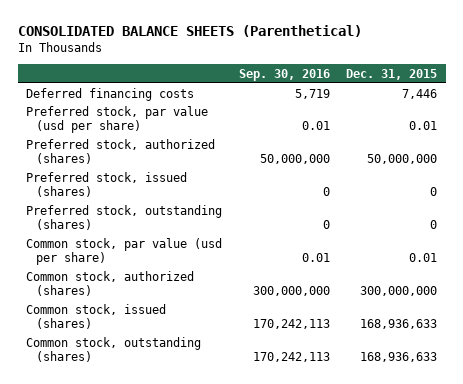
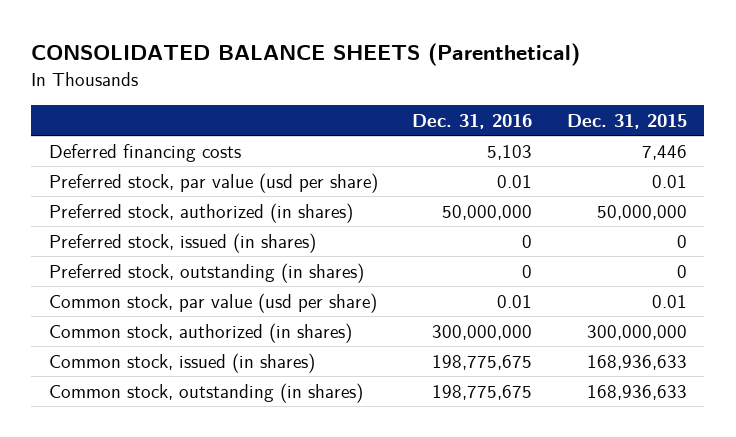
- | Sep. 30, 2016 | Dec. 31, 2015
+ | Dec. 31, 2016 | Dec. 31, 2015
- Preferred stock, authorized (shares) | 50,000,000 | 50,000,000
- Preferred stock, issued (shares) | 0 | 0
- Preferred stock, outstanding (shares) | 0 | 0
+ Preferred stock, authorized (in shares) | 50,000,000 | 50,000,000
+ Preferred stock, issued (in shares) | 0 | 0
+ Preferred stock, outstanding (in shares) | 0 | 0
- Common stock, authorized (shares) | 300,000,000 | 300,000,000
- Common stock, issued (shares) | 170,242,113 | 168,936,633
- Common stock, outstanding (shares) | 170,242,113 | 168,936,633
+ Common stock, authorized (in shares) | 300,000,000 | 300,000,000
+ Common stock, issued (in shares) | 198,775,675 | 168,936,633
+ Common stock, outstanding (in shares) | 198,775,675 | 168,936,633

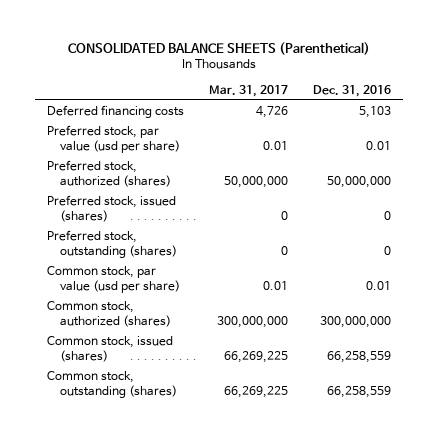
- | Dec. 31, 2016 | Dec. 31, 2015
+ | Mar. 31, 2017 | Dec. 31, 2016
- Preferred stock, authorized (in shares) | 50,000,000 | 50,000,000
- Preferred stock, issued (in shares) | 0 | 0
- Preferred stock, outstanding (in shares) | 0 | 0
+ Preferred stock, authorized (shares) | 50,000,000 | 50,000,000
+ Preferred stock, issued (shares) | 0 | 0
+ Preferred stock, outstanding (shares) | 0 | 0
- Common stock, authorized (in shares) | 300,000,000 | 300,000,000
- Common stock, issued (in shares) | 198,775,675 | 168,936,633
- Common stock, outstanding (in shares) | 198,775,675 | 168,936,633
+ Common stock, authorized (shares) | 300,000,000 | 300,000,000
+ Common stock, issued (shares) | 66,269,225 | 66,258,559
+ Common stock, outstanding (shares) | 66,269,225 | 66,258,559

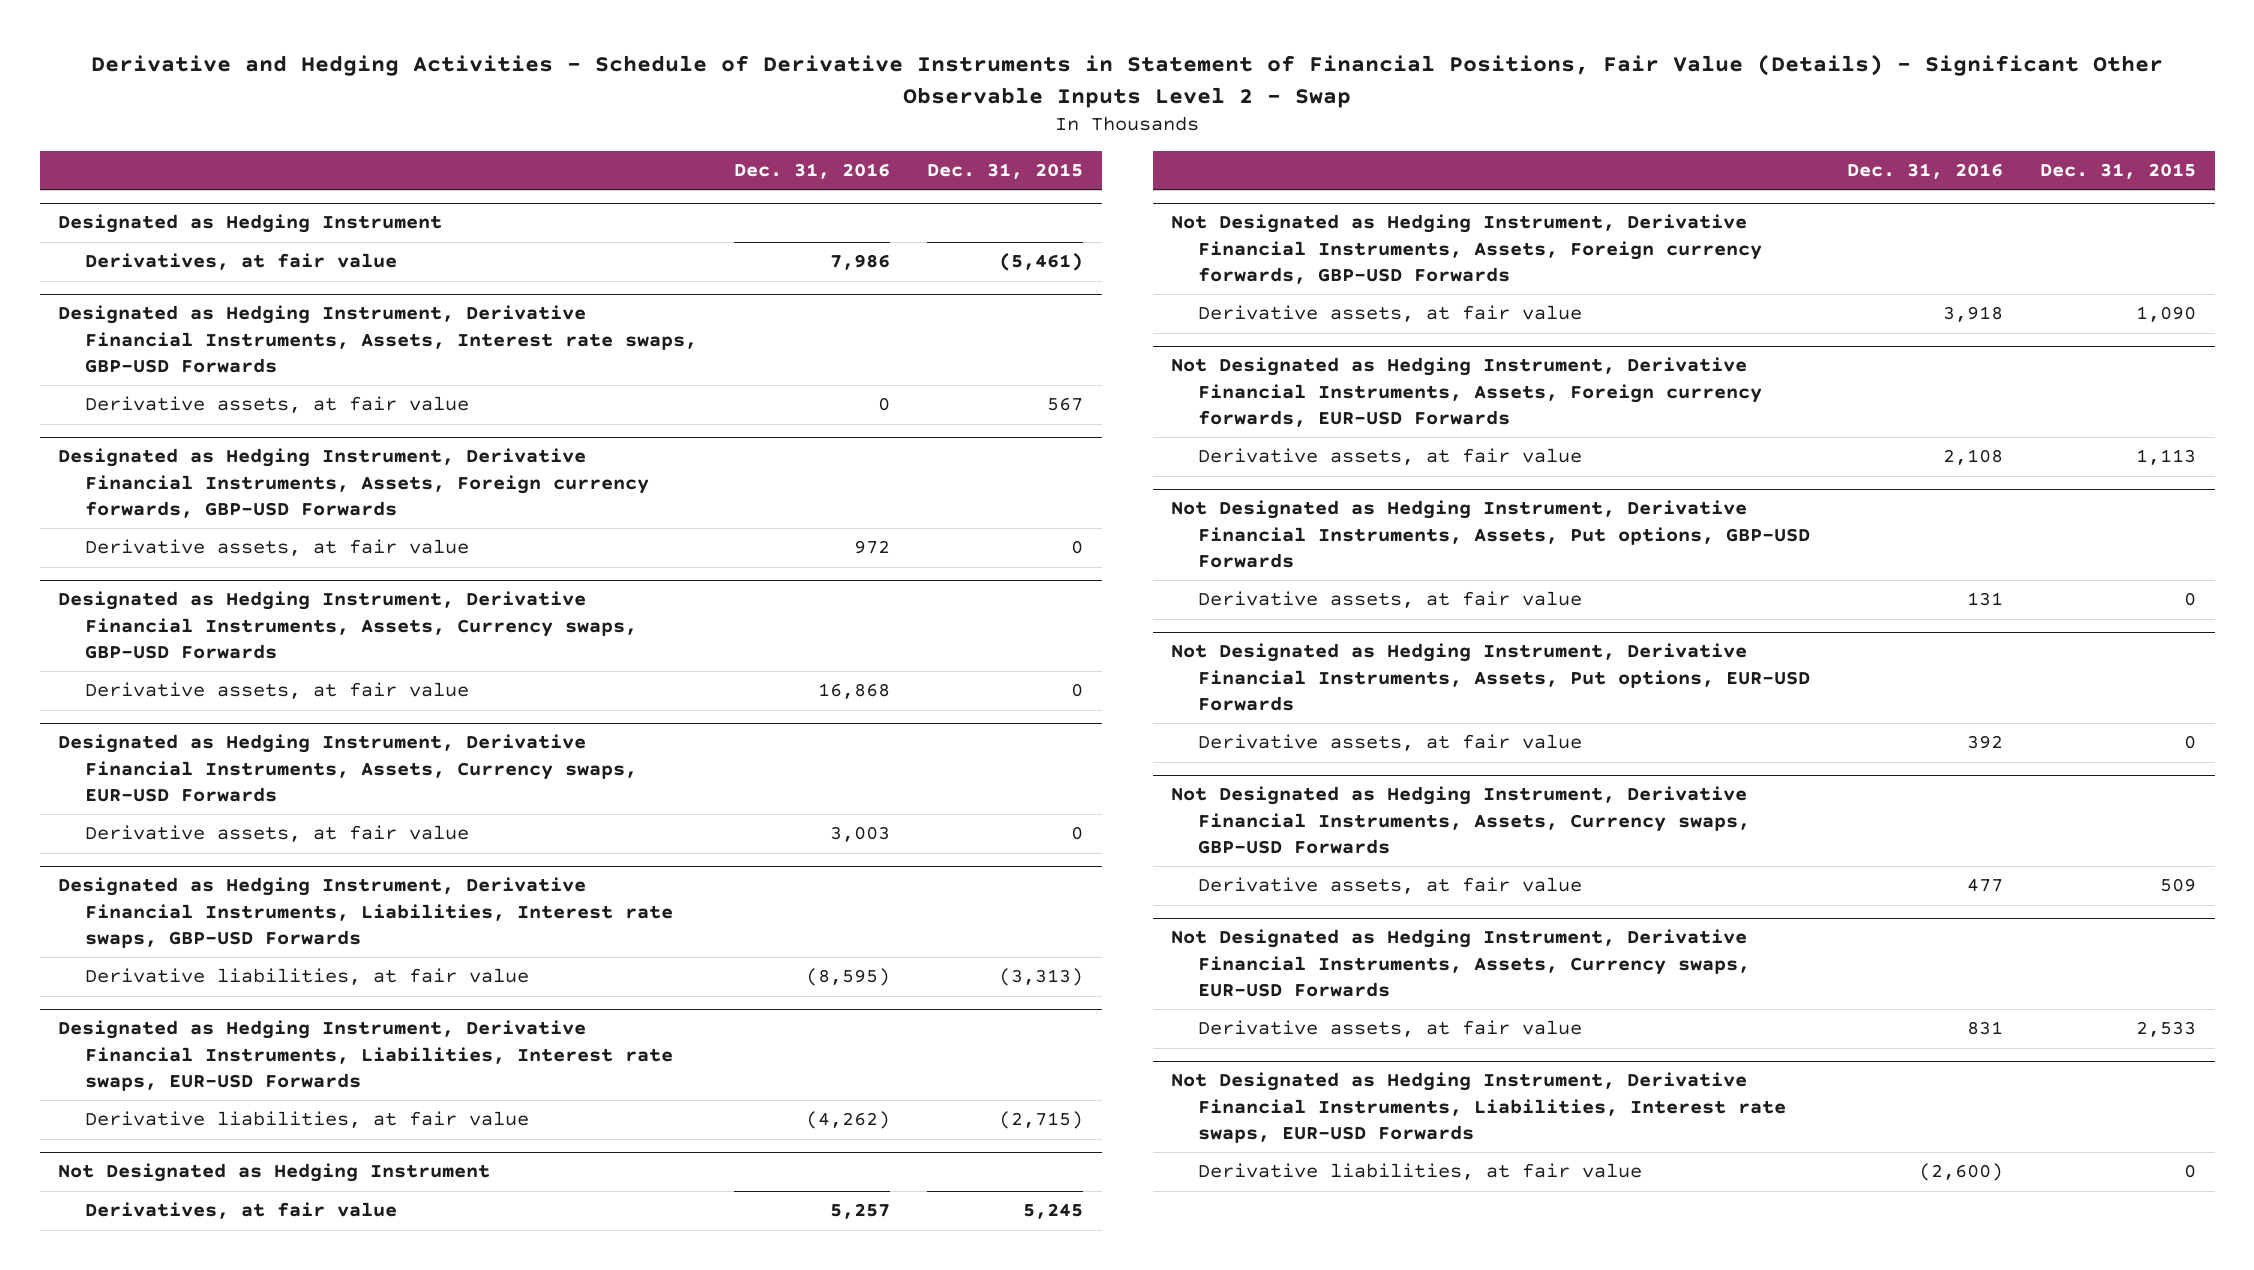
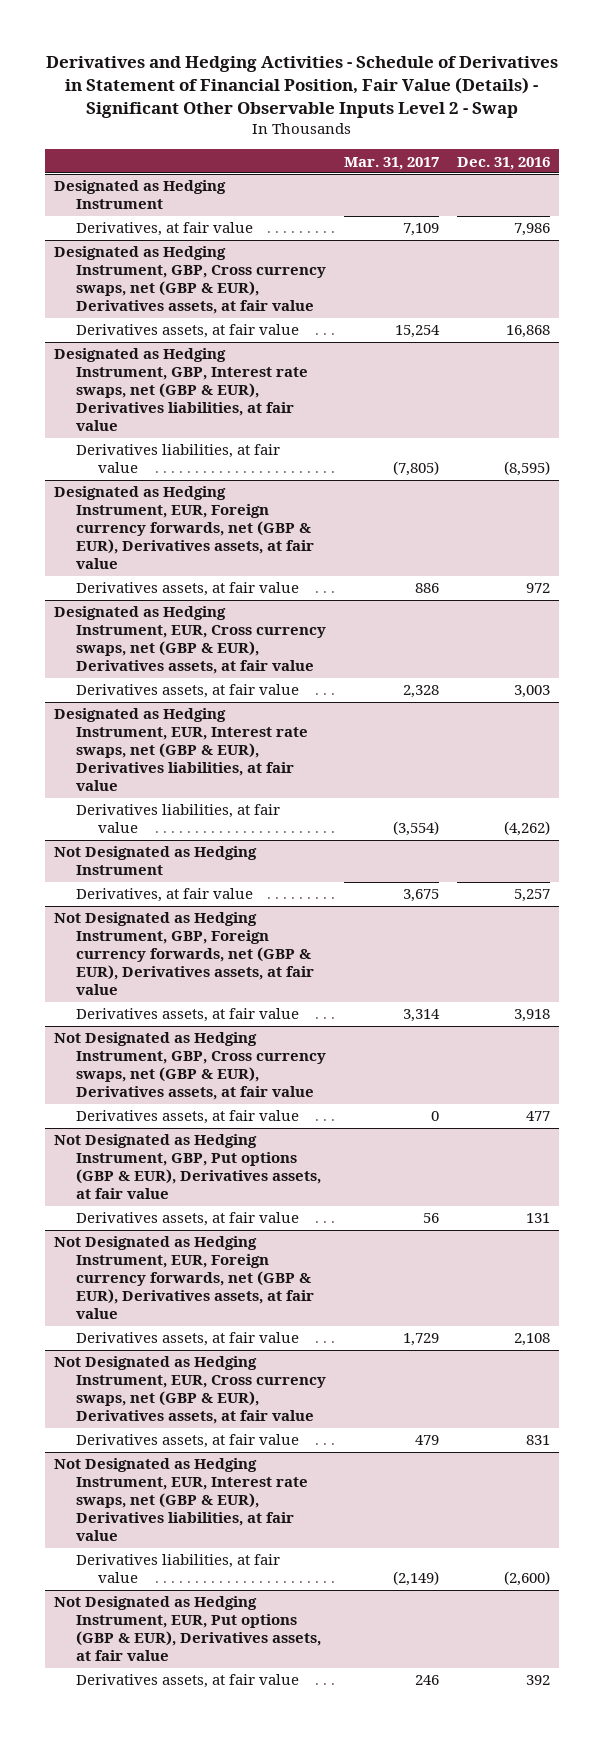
- Derivative and Hedging Activities - Schedule of Derivative Instruments in Statement of Financial Positions, Fair Value (Details) - Significant Other Observable Inputs Level 2 - Swap
+ Derivatives and Hedging Activities - Schedule of Derivatives in Statement of Financial Position, Fair Value (Details) - Significant Other Observable Inputs Level 2 - Swap
- | Dec. 31, 2016 | Dec. 31, 2015
+ | Mar. 31, 2017 | Dec. 31, 2016
- Designated as Hedging Instrument, Derivative Financial Instruments, Assets, Interest rate swaps, GBP-USD Forwards
- Derivative assets, at fair value | 0 | 567
- Designated as Hedging Instrument, Derivative Financial Instruments, Assets, Foreign currency forwards, GBP-USD Forwards
- Derivative assets, at fair value | 972 | 0
- Designated as Hedging Instrument, Derivative Financial Instruments, Assets, Currency swaps, GBP-USD Forwards
- Derivative assets, at fair value | 16,868 | 0
- Designated as Hedging Instrument, Derivative Financial Instruments, Assets, Currency swaps, EUR-USD Forwards
- Derivative assets, at fair value | 3,003 | 0
- Designated as Hedging Instrument, Derivative Financial Instruments, Liabilities, Interest rate swaps, GBP-USD Forwards
- Derivative liabilities, at fair value | (8,595) | (3,313)
- Designated as Hedging Instrument, Derivative Financial Instruments, Liabilities, Interest rate swaps, EUR-USD Forwards
- Derivative liabilities, at fair value | (4,262) | (2,715)
+ Designated as Hedging Instrument, GBP, Cross currency swaps, net (GBP & EUR), Derivatives assets, at fair value
+ Derivatives assets, at fair value | 15,254 | 16,868
+ Designated as Hedging Instrument, GBP, Interest rate swaps, net (GBP & EUR), Derivatives liabilities, at fair value
+ Derivatives liabilities, at fair value | (7,805) | (8,595)
+ Designated as Hedging Instrument, EUR, Foreign currency forwards, net (GBP & EUR), Derivatives assets, at fair value
+ Derivatives assets, at fair value | 886 | 972
+ Designated as Hedging Instrument, EUR, Cross currency swaps, net (GBP & EUR), Derivatives assets, at fair value
+ Derivatives assets, at fair value | 2,328 | 3,003
+ Designated as Hedging Instrument, EUR, Interest rate swaps, net (GBP & EUR), Derivatives liabilities, at fair value
+ Derivatives liabilities, at fair value | (3,554) | (4,262)
- Not Designated as Hedging Instrument, Derivative Financial Instruments, Assets, Foreign currency forwards, GBP-USD Forwards
- Derivative assets, at fair value | 3,918 | 1,090
- Not Designated as Hedging Instrument, Derivative Financial Instruments, Assets, Foreign currency forwards, EUR-USD Forwards
- Derivative assets, at fair value | 2,108 | 1,113
- Not Designated as Hedging Instrument, Derivative Financial Instruments, Assets, Put options, GBP-USD Forwards
- Derivative assets, at fair value | 131 | 0
- Not Designated as Hedging Instrument, Derivative Financial Instruments, Assets, Put options, EUR-USD Forwards
- Derivative assets, at fair value | 392 | 0
- Not Designated as Hedging Instrument, Derivative Financial Instruments, Assets, Currency swaps, GBP-USD Forwards
- Derivative assets, at fair value | 477 | 509
- Not Designated as Hedging Instrument, Derivative Financial Instruments, Assets, Currency swaps, EUR-USD Forwards
- Derivative assets, at fair value | 831 | 2,533
- Not Designated as Hedging Instrument, Derivative Financial Instruments, Liabilities, Interest rate swaps, EUR-USD Forwards
- Derivative liabilities, at fair value | (2,600) | 0
+ Not Designated as Hedging Instrument, GBP, Foreign currency forwards, net (GBP & EUR), Derivatives assets, at fair value
+ Derivatives assets, at fair value | 3,314 | 3,918
+ Not Designated as Hedging Instrument, GBP, Cross currency swaps, net (GBP & EUR), Derivatives assets, at fair value
+ Derivatives assets, at fair value | 0 | 477
+ Not Designated as Hedging Instrument, GBP, Put options (GBP & EUR), Derivatives assets, at fair value
+ Derivatives assets, at fair value | 56 | 131
+ Not Designated as Hedging Instrument, EUR, Foreign currency forwards, net (GBP & EUR), Derivatives assets, at fair value
+ Derivatives assets, at fair value | 1,729 | 2,108
+ Not Designated as Hedging Instrument, EUR, Cross currency swaps, net (GBP & EUR), Derivatives assets, at fair value
+ Derivatives assets, at fair value | 479 | 831
+ Not Designated as Hedging Instrument, EUR, Interest rate swaps, net (GBP & EUR), Derivatives liabilities, at fair value
+ Derivatives liabilities, at fair value | (2,149) | (2,600)
+ Not Designated as Hedging Instrument, EUR, Put options (GBP & EUR), Derivatives assets, at fair value
+ Derivatives assets, at fair value | 246 | 392

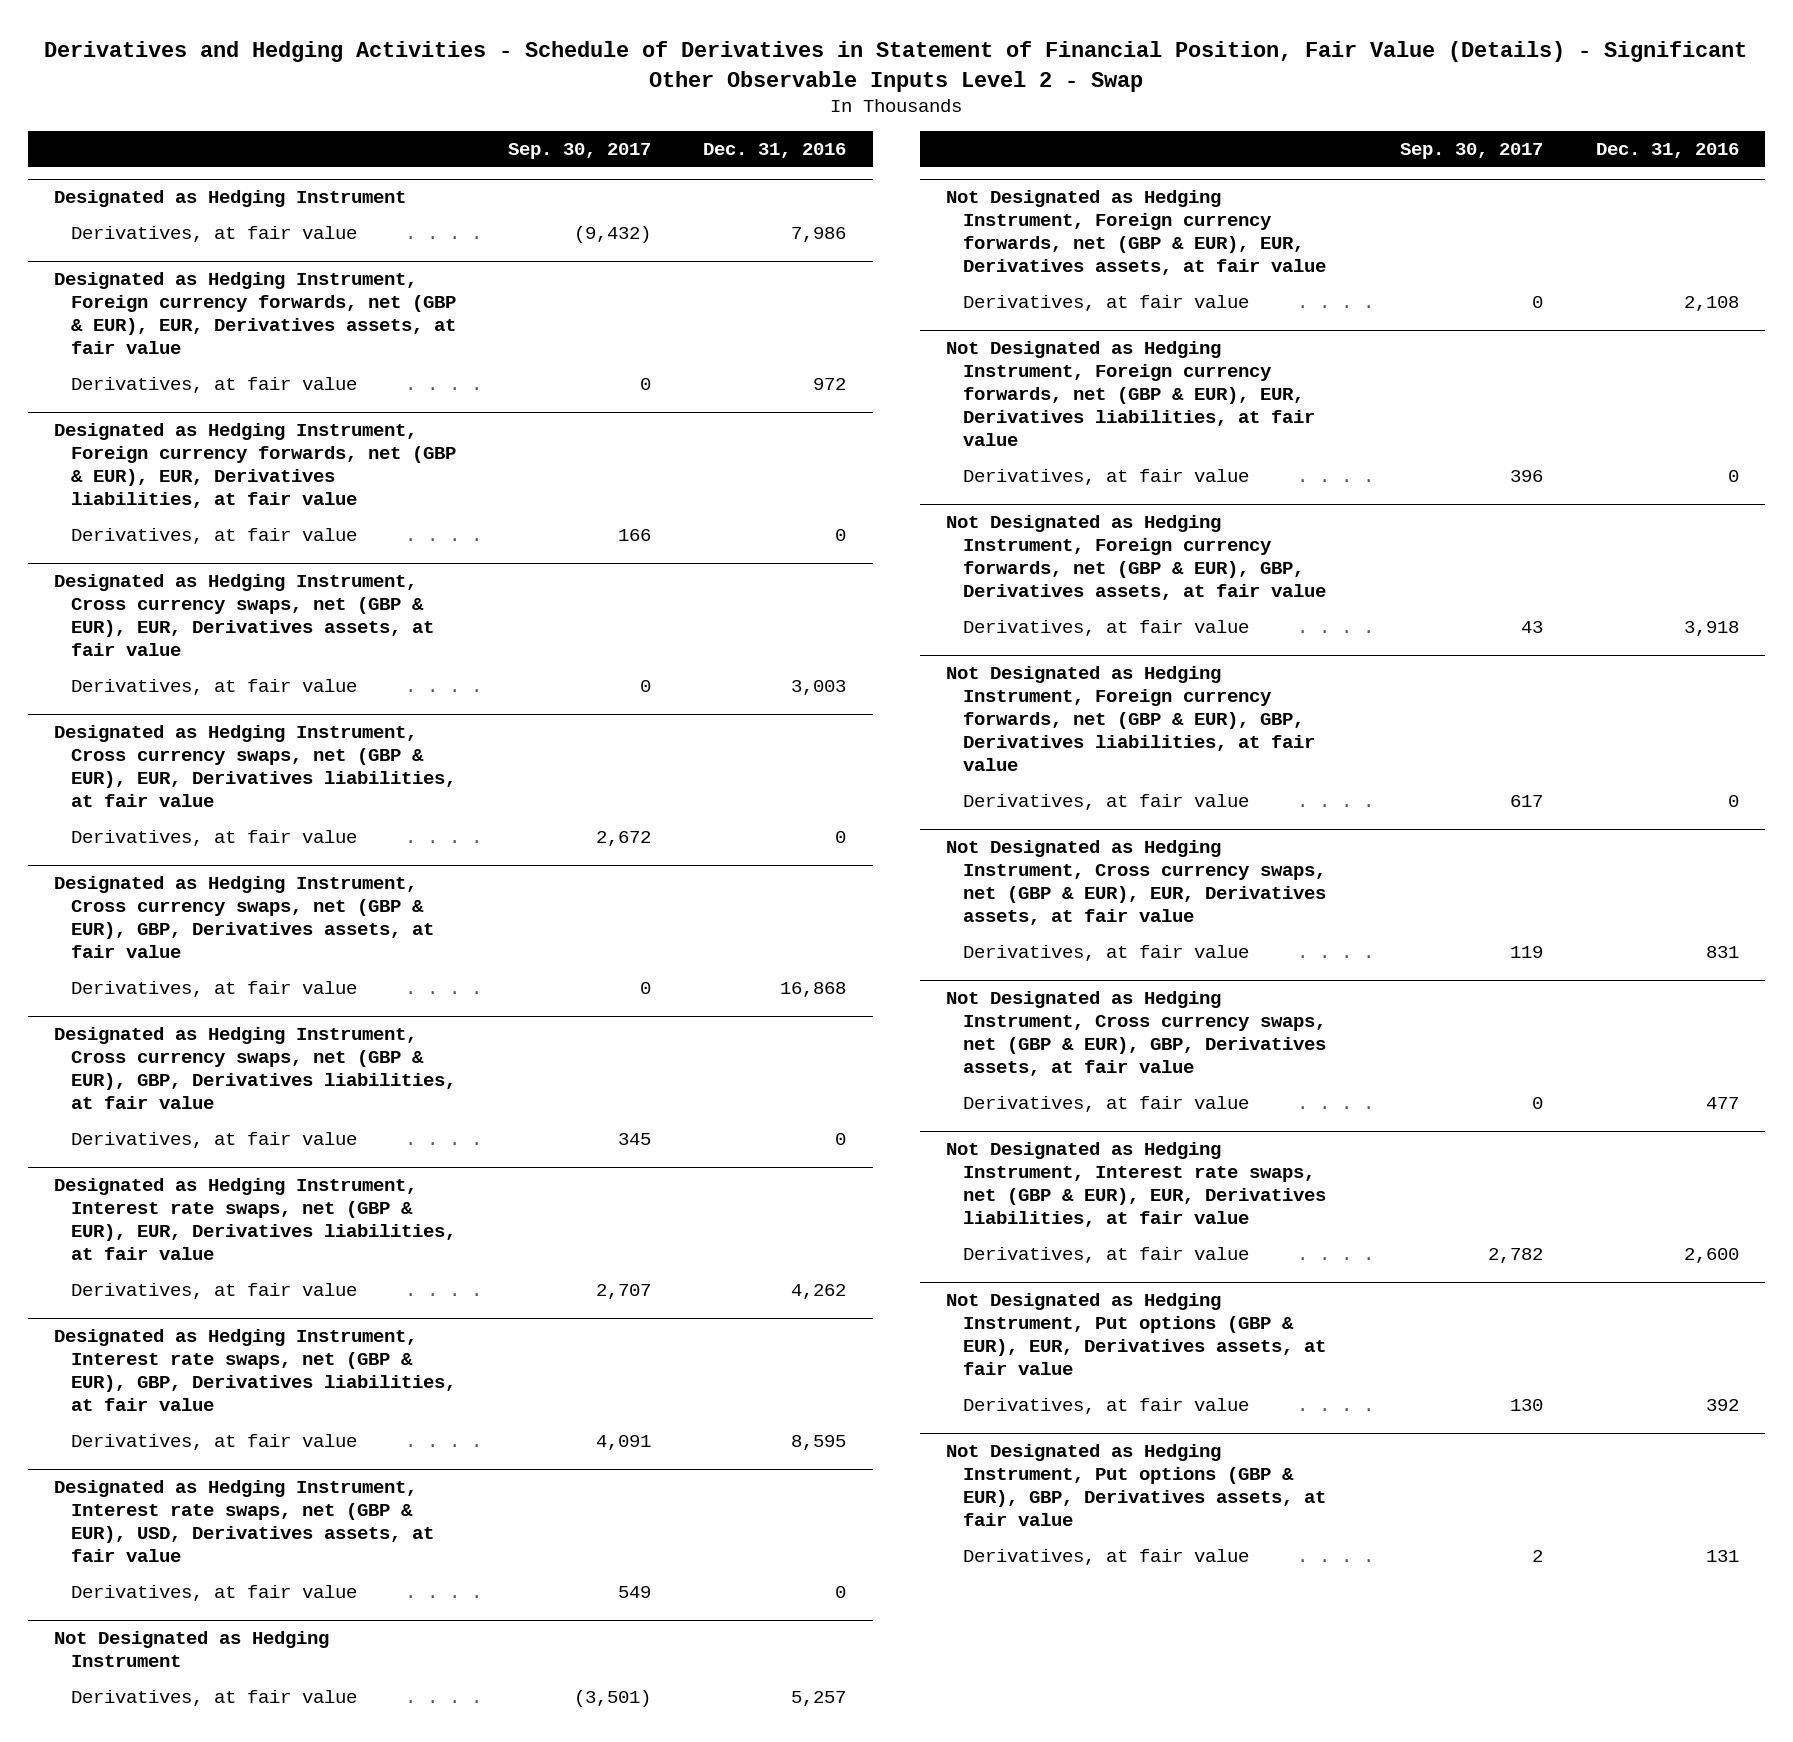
- | Mar. 31, 2017 | Dec. 31, 2016
+ | Sep. 30, 2017 | Dec. 31, 2016
- Designated as Hedging Instrument, GBP, Cross currency swaps, net (GBP & EUR), Derivatives assets, at fair value
- Derivatives assets, at fair value | 15,254 | 16,868
- Designated as Hedging Instrument, GBP, Interest rate swaps, net (GBP & EUR), Derivatives liabilities, at fair value
- Derivatives liabilities, at fair value | (7,805) | (8,595)
- Designated as Hedging Instrument, EUR, Foreign currency forwards, net (GBP & EUR), Derivatives assets, at fair value
- Derivatives assets, at fair value | 886 | 972
- Designated as Hedging Instrument, EUR, Cross currency swaps, net (GBP & EUR), Derivatives assets, at fair value
- Derivatives assets, at fair value | 2,328 | 3,003
- Designated as Hedging Instrument, EUR, Interest rate swaps, net (GBP & EUR), Derivatives liabilities, at fair value
- Derivatives liabilities, at fair value | (3,554) | (4,262)
+ Designated as Hedging Instrument, Foreign currency forwards, net (GBP & EUR), EUR, Derivatives assets, at fair value
+ Derivatives, at fair value | 0 | 972
+ Designated as Hedging Instrument, Foreign currency forwards, net (GBP & EUR), EUR, Derivatives liabilities, at fair value
+ Derivatives, at fair value | 166 | 0
+ Designated as Hedging Instrument, Cross currency swaps, net (GBP & EUR), EUR, Derivatives assets, at fair value
+ Derivatives, at fair value | 0 | 3,003
+ Designated as Hedging Instrument, Cross currency swaps, net (GBP & EUR), EUR, Derivatives liabilities, at fair value
+ Derivatives, at fair value | 2,672 | 0
+ Designated as Hedging Instrument, Cross currency swaps, net (GBP & EUR), GBP, Derivatives assets, at fair value
+ Derivatives, at fair value | 0 | 16,868
+ Designated as Hedging Instrument, Cross currency swaps, net (GBP & EUR), GBP, Derivatives liabilities, at fair value
+ Derivatives, at fair value | 345 | 0
+ Designated as Hedging Instrument, Interest rate swaps, net (GBP & EUR), EUR, Derivatives liabilities, at fair value
+ Derivatives, at fair value | 2,707 | 4,262
+ Designated as Hedging Instrument, Interest rate swaps, net (GBP & EUR), GBP, Derivatives liabilities, at fair value
+ Derivatives, at fair value | 4,091 | 8,595
+ Designated as Hedging Instrument, Interest rate swaps, net (GBP & EUR), USD, Derivatives assets, at fair value
+ Derivatives, at fair value | 549 | 0
- Not Designated as Hedging Instrument, GBP, Foreign currency forwards, net (GBP & EUR), Derivatives assets, at fair value
- Derivatives assets, at fair value | 3,314 | 3,918
- Not Designated as Hedging Instrument, GBP, Cross currency swaps, net (GBP & EUR), Derivatives assets, at fair value
- Derivatives assets, at fair value | 0 | 477
- Not Designated as Hedging Instrument, GBP, Put options (GBP & EUR), Derivatives assets, at fair value
- Derivatives assets, at fair value | 56 | 131
- Not Designated as Hedging Instrument, EUR, Foreign currency forwards, net (GBP & EUR), Derivatives assets, at fair value
- Derivatives assets, at fair value | 1,729 | 2,108
- Not Designated as Hedging Instrument, EUR, Cross currency swaps, net (GBP & EUR), Derivatives assets, at fair value
- Derivatives assets, at fair value | 479 | 831
- Not Designated as Hedging Instrument, EUR, Interest rate swaps, net (GBP & EUR), Derivatives liabilities, at fair value
- Derivatives liabilities, at fair value | (2,149) | (2,600)
- Not Designated as Hedging Instrument, EUR, Put options (GBP & EUR), Derivatives assets, at fair value
- Derivatives assets, at fair value | 246 | 392
+ Not Designated as Hedging Instrument, Foreign currency forwards, net (GBP & EUR), EUR, Derivatives assets, at fair value
+ Derivatives, at fair value | 0 | 2,108
+ Not Designated as Hedging Instrument, Foreign currency forwards, net (GBP & EUR), EUR, Derivatives liabilities, at fair value
+ Derivatives, at fair value | 396 | 0
+ Not Designated as Hedging Instrument, Foreign currency forwards, net (GBP & EUR), GBP, Derivatives assets, at fair value
+ Derivatives, at fair value | 43 | 3,918
+ Not Designated as Hedging Instrument, Foreign currency forwards, net (GBP & EUR), GBP, Derivatives liabilities, at fair value
+ Derivatives, at fair value | 617 | 0
+ Not Designated as Hedging Instrument, Cross currency swaps, net (GBP & EUR), EUR, Derivatives assets, at fair value
+ Derivatives, at fair value | 119 | 831
+ Not Designated as Hedging Instrument, Cross currency swaps, net (GBP & EUR), GBP, Derivatives assets, at fair value
+ Derivatives, at fair value | 0 | 477
+ Not Designated as Hedging Instrument, Interest rate swaps, net (GBP & EUR), EUR, Derivatives liabilities, at fair value
+ Derivatives, at fair value | 2,782 | 2,600
+ Not Designated as Hedging Instrument, Put options (GBP & EUR), EUR, Derivatives assets, at fair value
+ Derivatives, at fair value | 130 | 392
+ Not Designated as Hedging Instrument, Put options (GBP & EUR), GBP, Derivatives assets, at fair value
+ Derivatives, at fair value | 2 | 131

